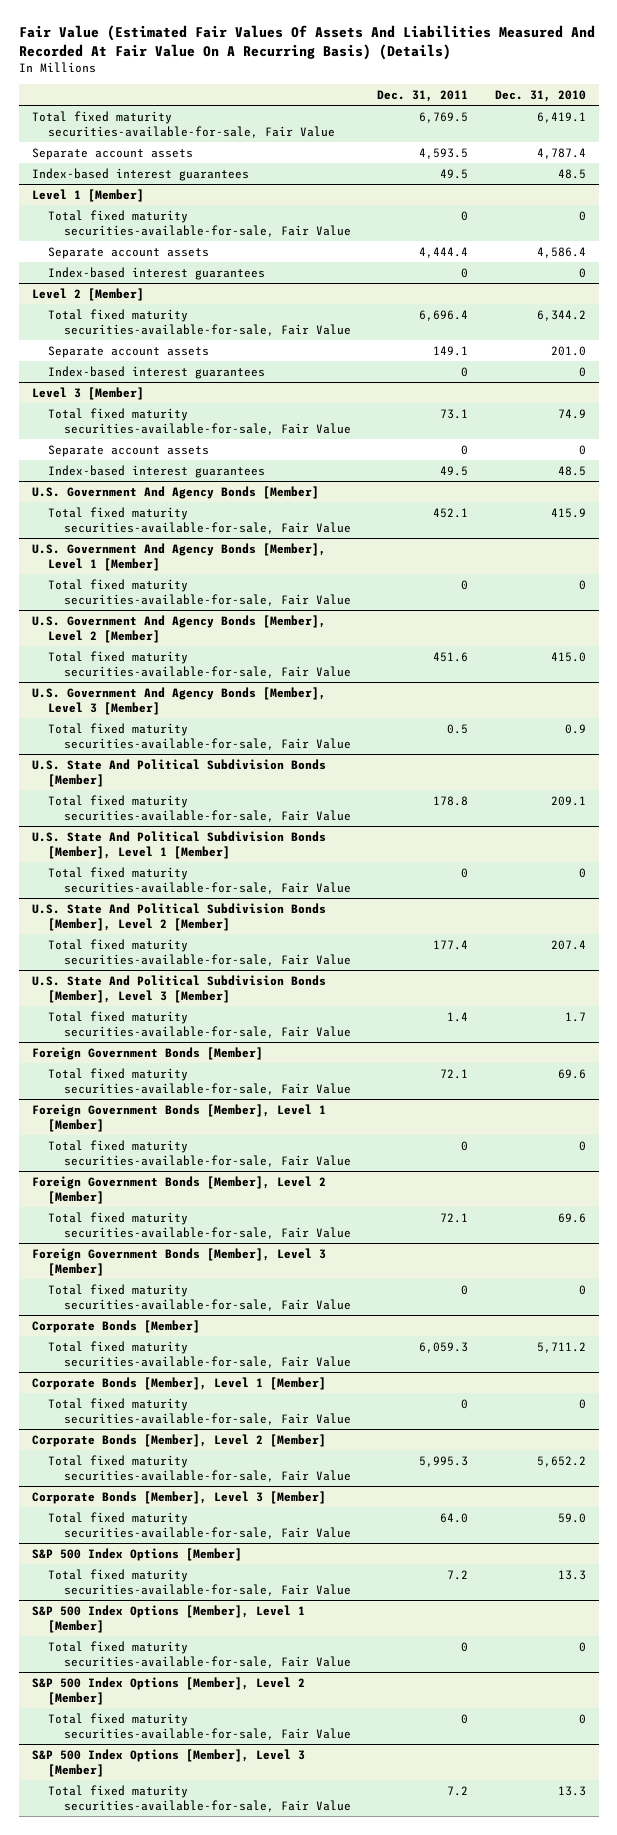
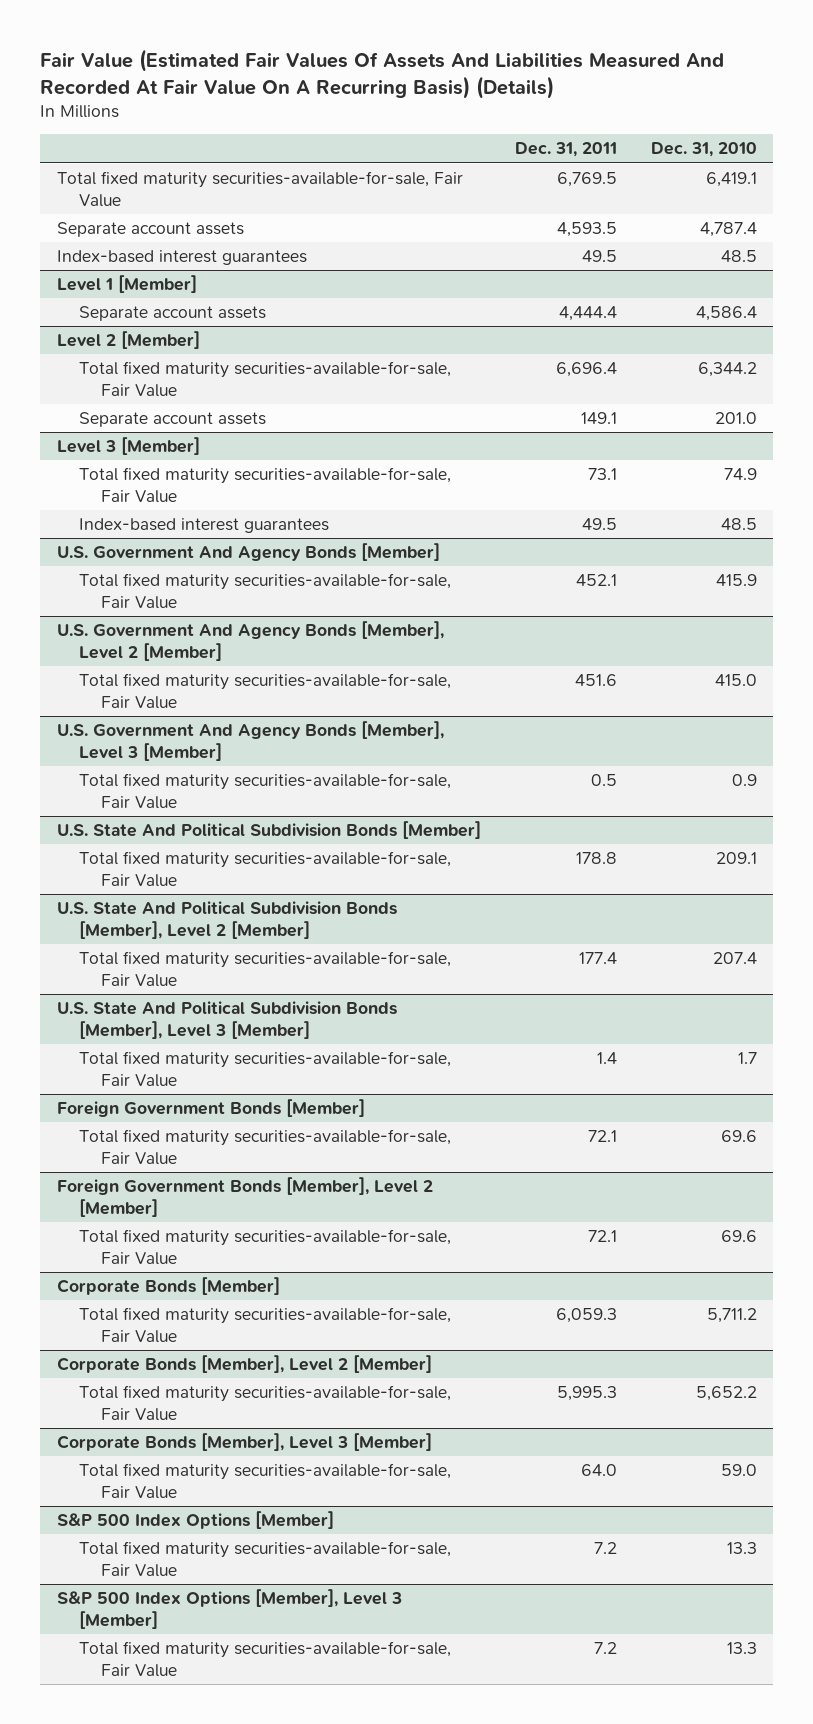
@ Level 1 [Member]
- Total fixed maturity securities-available-for-sale, Fair Value | 0 | 0
- Index-based interest guarantees | 0 | 0
@ Level 2 [Member]
- Index-based interest guarantees | 0 | 0
@ Level 3 [Member]
- Separate account assets | 0 | 0
- U.S. Government And Agency Bonds [Member], Level 1 [Member]
- Total fixed maturity securities-available-for-sale, Fair Value | 0 | 0
- U.S. State And Political Subdivision Bonds [Member], Level 1 [Member]
- Total fixed maturity securities-available-for-sale, Fair Value | 0 | 0
- Foreign Government Bonds [Member], Level 1 [Member]
- Total fixed maturity securities-available-for-sale, Fair Value | 0 | 0
- Foreign Government Bonds [Member], Level 3 [Member]
- Total fixed maturity securities-available-for-sale, Fair Value | 0 | 0
- Corporate Bonds [Member], Level 1 [Member]
- Total fixed maturity securities-available-for-sale, Fair Value | 0 | 0
- S&P 500 Index Options [Member], Level 1 [Member]
- Total fixed maturity securities-available-for-sale, Fair Value | 0 | 0
- S&P 500 Index Options [Member], Level 2 [Member]
- Total fixed maturity securities-available-for-sale, Fair Value | 0 | 0

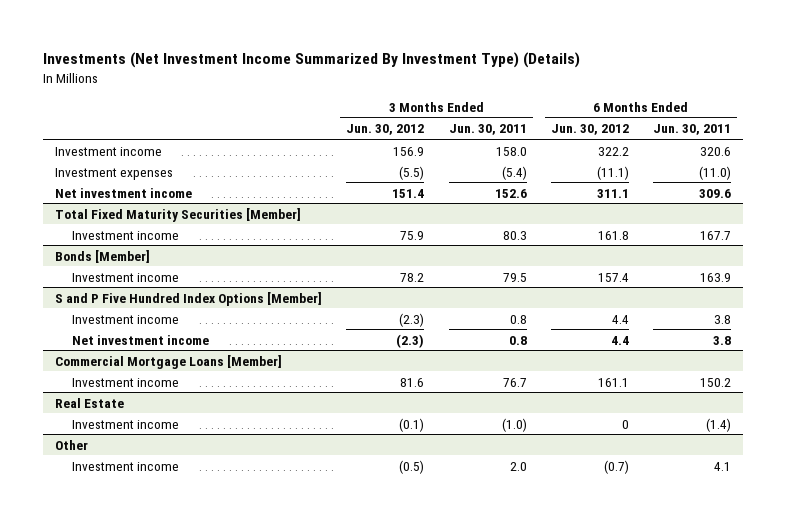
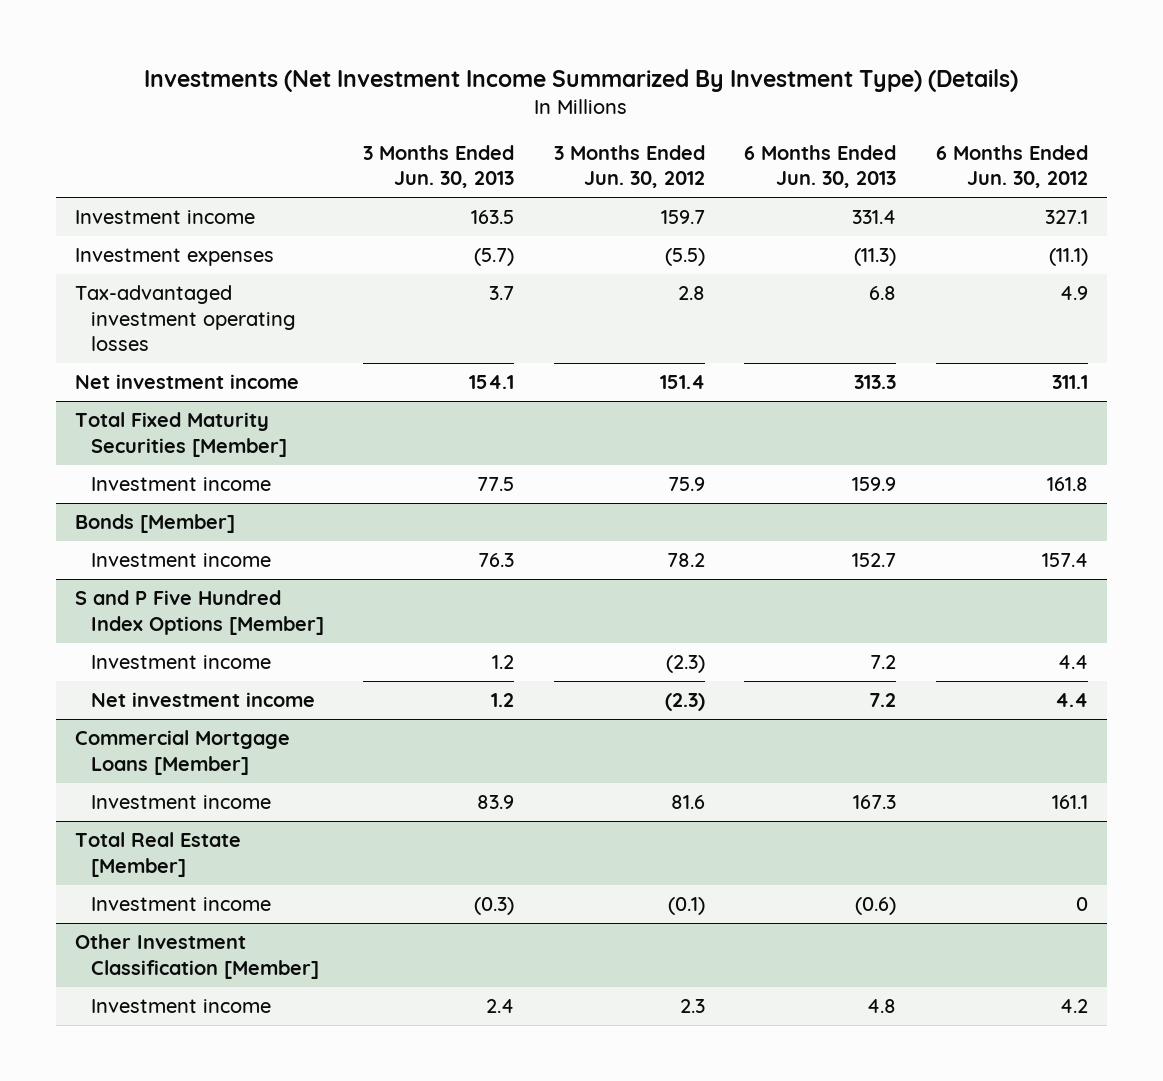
- | 3 Months Ended Jun. 30, 2012 | 3 Months Ended Jun. 30, 2011 | 6 Months Ended Jun. 30, 2012 | 6 Months Ended Jun. 30, 2011
+ | 3 Months Ended Jun. 30, 2013 | 3 Months Ended Jun. 30, 2012 | 6 Months Ended Jun. 30, 2013 | 6 Months Ended Jun. 30, 2012
- Investment income | 156.9 | 158.0 | 322.2 | 320.6
+ Investment income | 163.5 | 159.7 | 331.4 | 327.1
+ Tax-advantaged investment operating losses | 3.7 | 2.8 | 6.8 | 4.9
- Real Estate
+ Total Real Estate [Member]
- Other
- Investment income | (0.5) | 2.0 | (0.7) | 4.1
+ Other Investment Classification [Member]
+ Investment income | 2.4 | 2.3 | 4.8 | 4.2

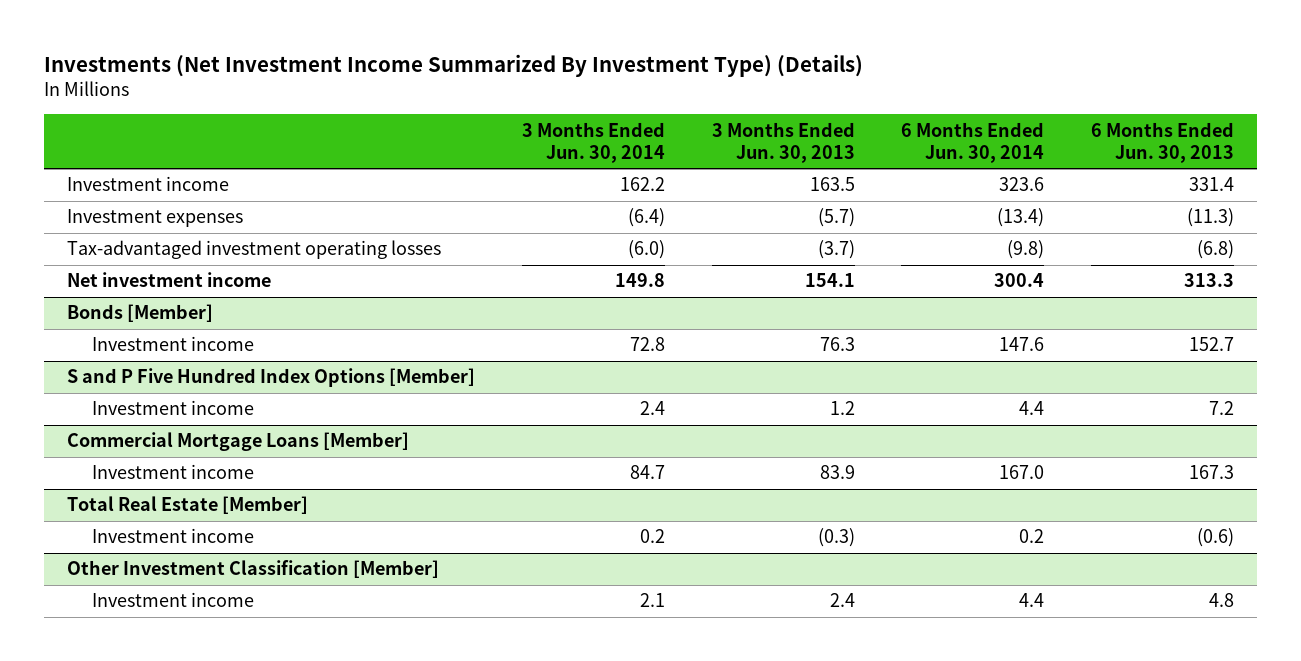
- | 3 Months Ended Jun. 30, 2013 | 3 Months Ended Jun. 30, 2012 | 6 Months Ended Jun. 30, 2013 | 6 Months Ended Jun. 30, 2012
+ | 3 Months Ended Jun. 30, 2014 | 3 Months Ended Jun. 30, 2013 | 6 Months Ended Jun. 30, 2014 | 6 Months Ended Jun. 30, 2013
- Tax-advantaged investment operating losses | 3.7 | 2.8 | 6.8 | 4.9
+ Tax-advantaged investment operating losses | (6.0) | (3.7) | (9.8) | (6.8)
- Total Fixed Maturity Securities [Member]
- Investment income | 77.5 | 75.9 | 159.9 | 161.8
@ S and P Five Hundred Index Options [Member]
- Net investment income | 1.2 | (2.3) | 7.2 | 4.4

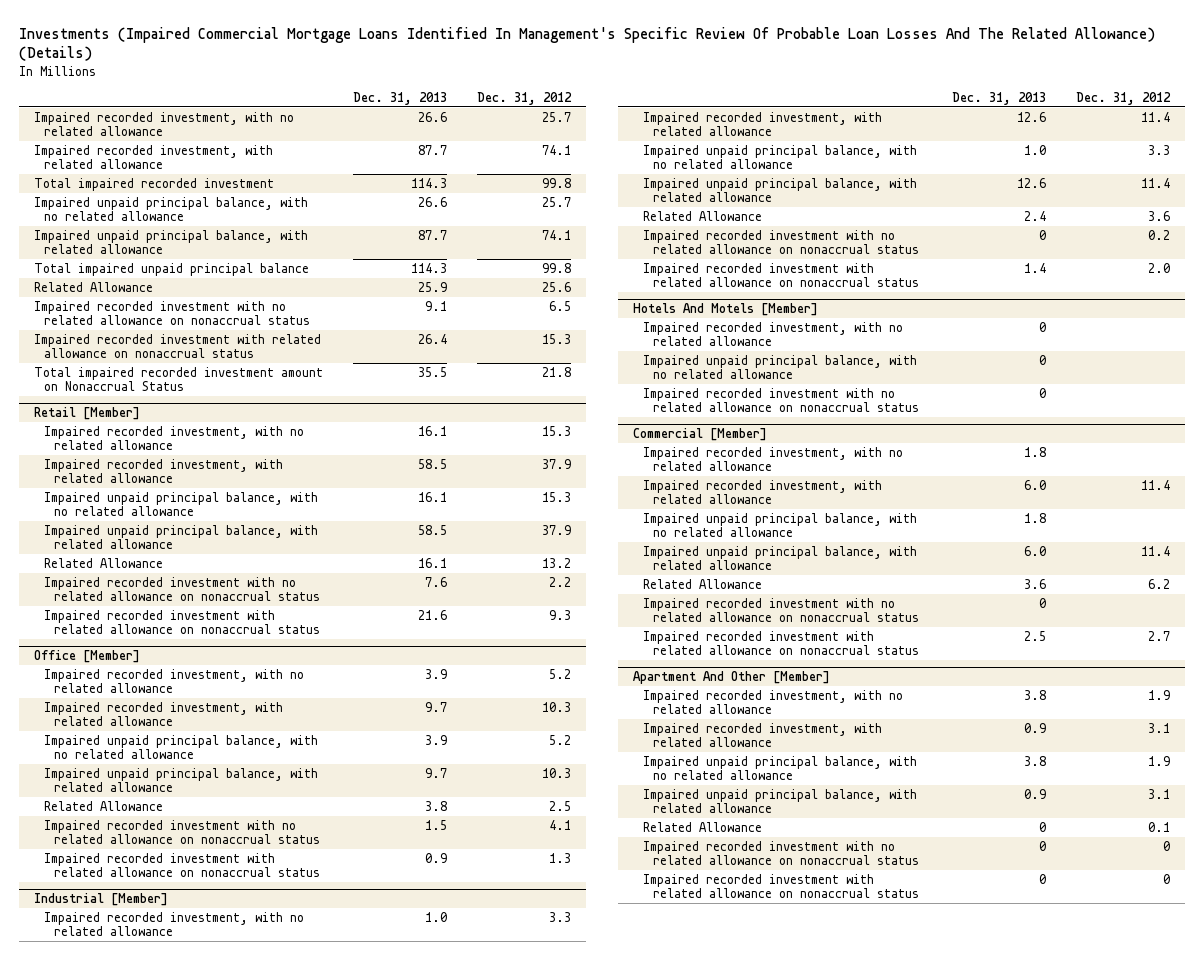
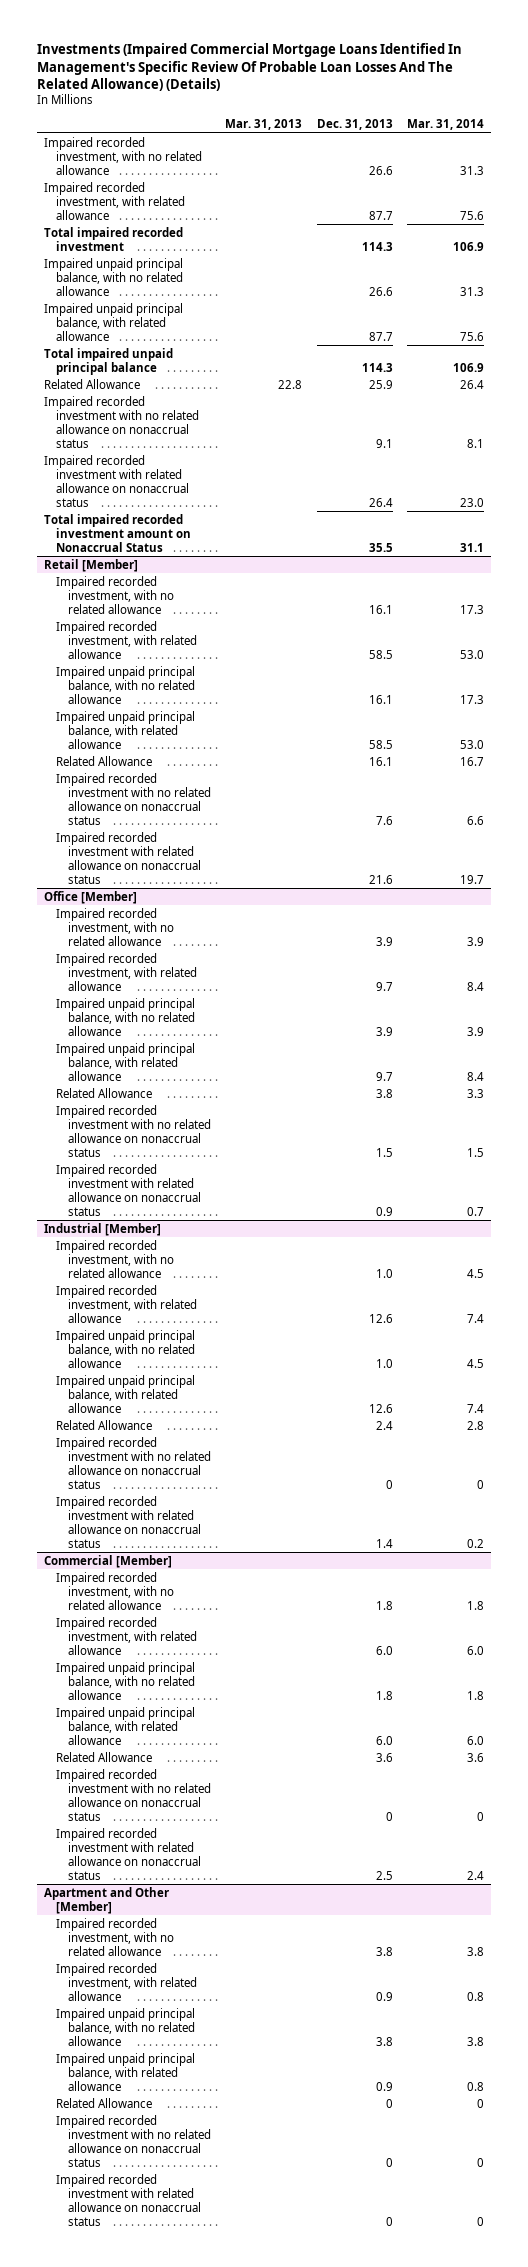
- | Dec. 31, 2013 | Dec. 31, 2012
+ | Mar. 31, 2013 | Dec. 31, 2013 | Mar. 31, 2014
- Hotels And Motels [Member]
- Impaired recorded investment, with no related allowance | 0 |
- Impaired unpaid principal balance, with no related allowance | 0 |
- Impaired recorded investment with no related allowance on nonaccrual status | 0 |
- Apartment And Other [Member]
+ Apartment and Other [Member]

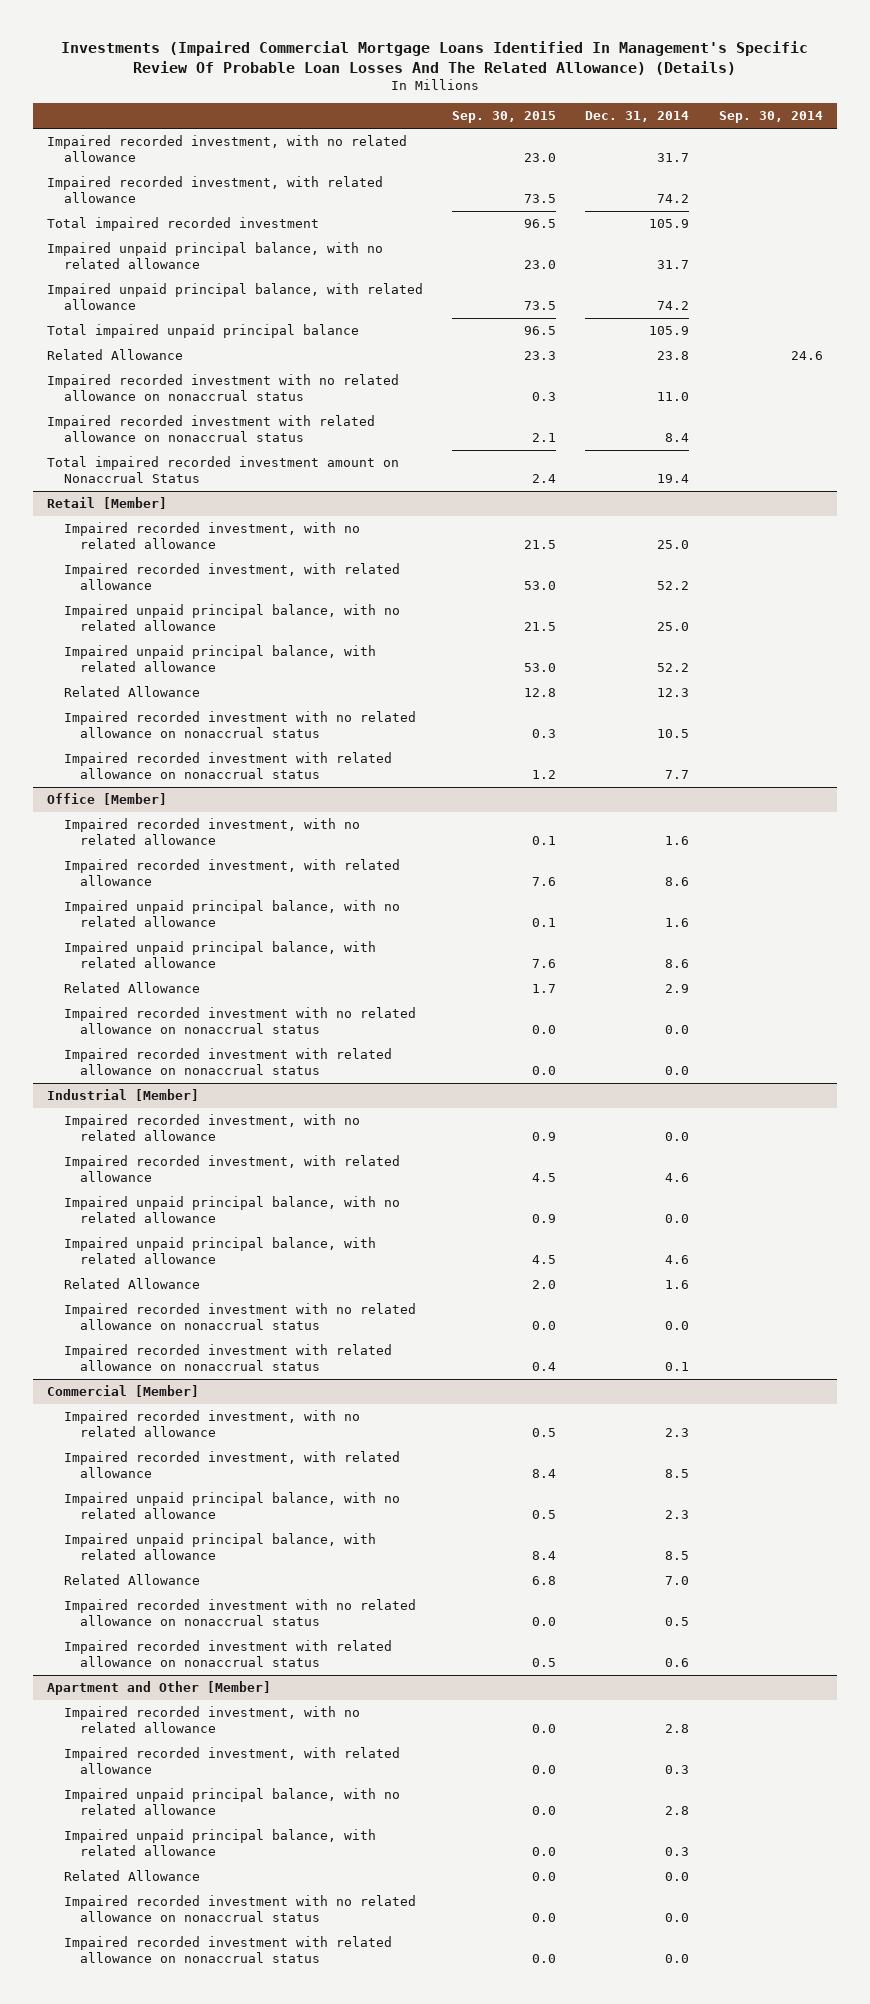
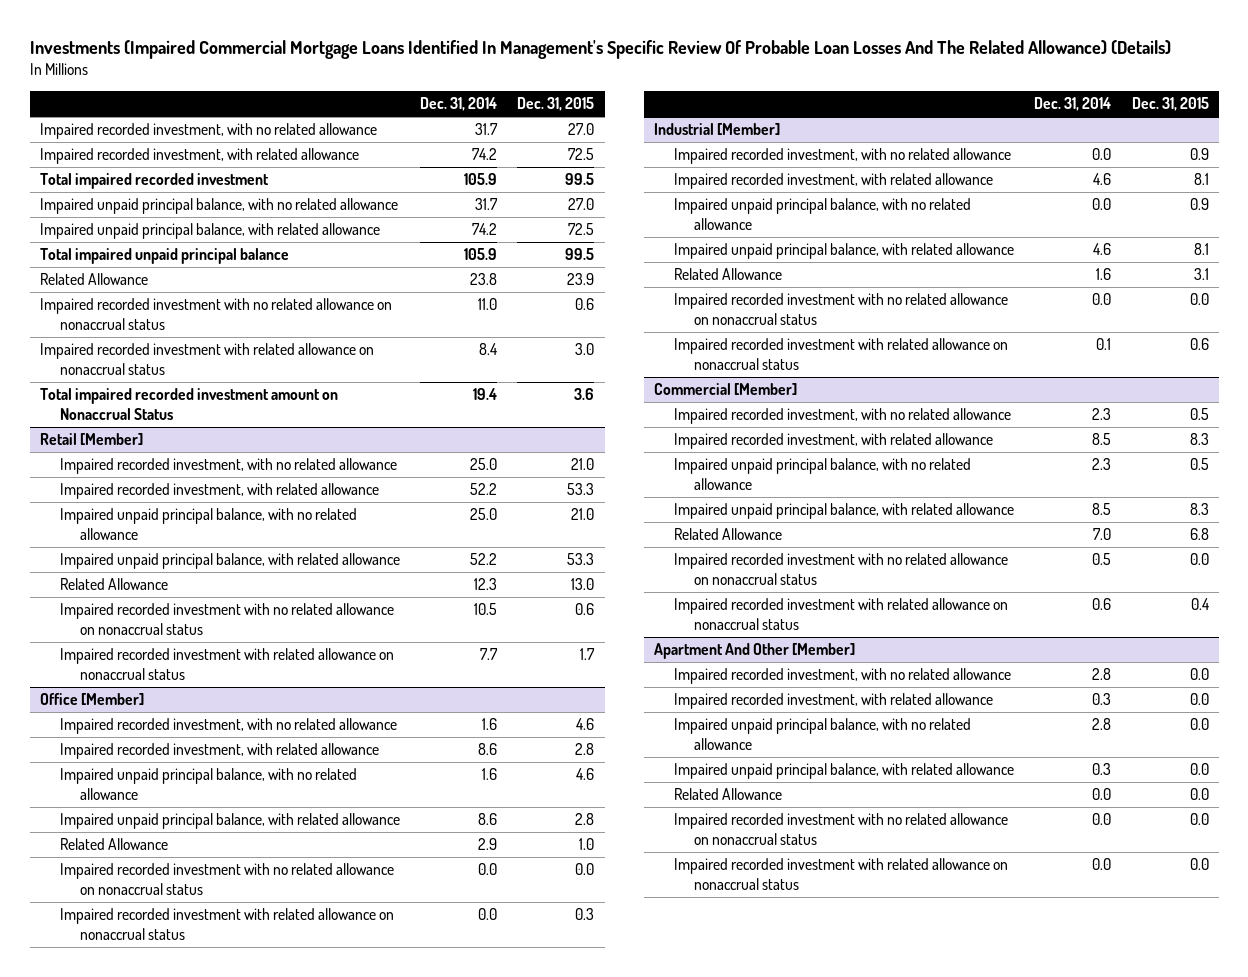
- | Sep. 30, 2015 | Dec. 31, 2014 | Sep. 30, 2014
+ | Dec. 31, 2014 | Dec. 31, 2015
- Apartment and Other [Member]
+ Apartment And Other [Member]

